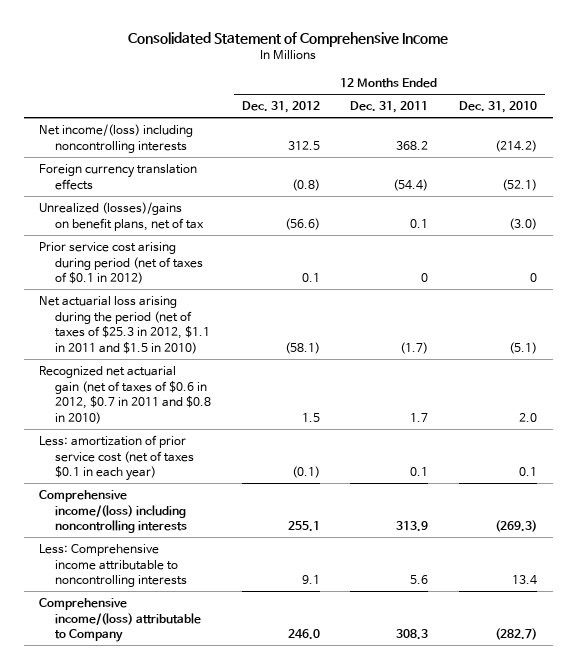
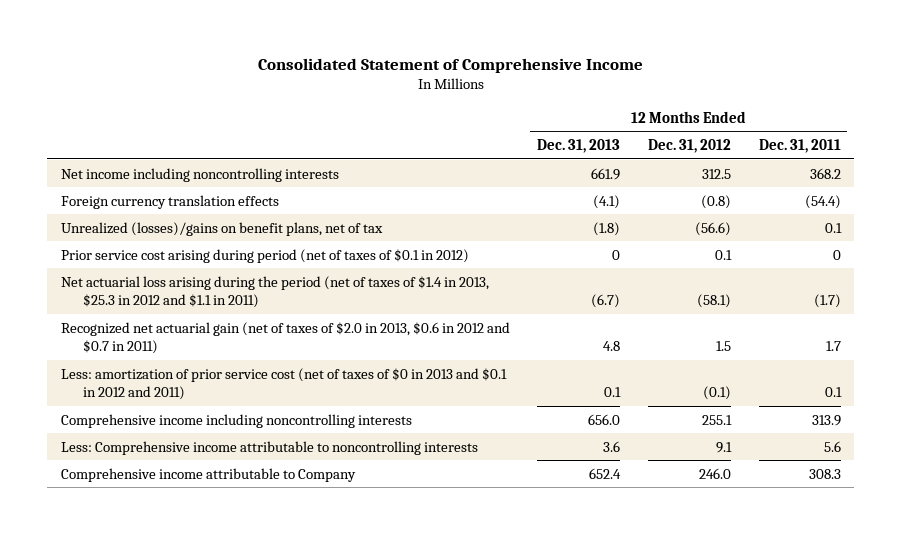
- | 12 Months Ended Dec. 31, 2012 | 12 Months Ended Dec. 31, 2011 | 12 Months Ended Dec. 31, 2010
+ | 12 Months Ended Dec. 31, 2013 | 12 Months Ended Dec. 31, 2012 | 12 Months Ended Dec. 31, 2011
- Net income/(loss) including noncontrolling interests | 312.5 | 368.2 | (214.2)
+ Net income including noncontrolling interests | 661.9 | 312.5 | 368.2
- Net actuarial loss arising during the period (net of taxes of $25.3 in 2012, $1.1 in 2011 and $1.5 in 2010) | (58.1) | (1.7) | (5.1)
- Recognized net actuarial gain (net of taxes of $0.6 in 2012, $0.7 in 2011 and $0.8 in 2010) | 1.5 | 1.7 | 2.0
- Less: amortization of prior service cost (net of taxes $0.1 in each year) | (0.1) | 0.1 | 0.1
- Comprehensive income/(loss) including noncontrolling interests | 255.1 | 313.9 | (269.3)
+ Net actuarial loss arising during the period (net of taxes of $1.4 in 2013, $25.3 in 2012 and $1.1 in 2011) | (6.7) | (58.1) | (1.7)
+ Recognized net actuarial gain (net of taxes of $2.0 in 2013, $0.6 in 2012 and $0.7 in 2011) | 4.8 | 1.5 | 1.7
+ Less: amortization of prior service cost (net of taxes of $0 in 2013 and $0.1 in 2012 and 2011) | 0.1 | (0.1) | 0.1
+ Comprehensive income including noncontrolling interests | 656.0 | 255.1 | 313.9
- Comprehensive income/(loss) attributable to Company | 246.0 | 308.3 | (282.7)
+ Comprehensive income attributable to Company | 652.4 | 246.0 | 308.3

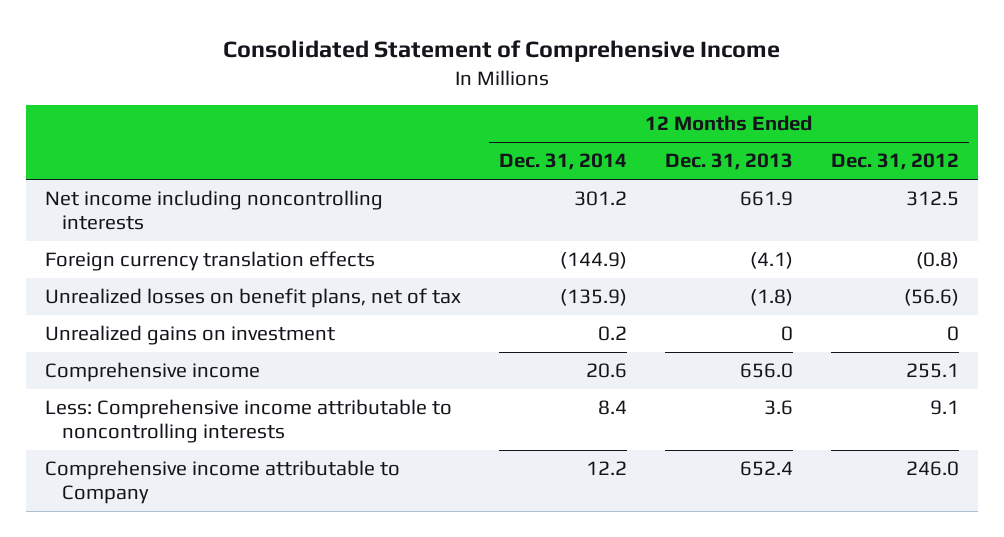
- | 12 Months Ended Dec. 31, 2013 | 12 Months Ended Dec. 31, 2012 | 12 Months Ended Dec. 31, 2011
+ | 12 Months Ended Dec. 31, 2014 | 12 Months Ended Dec. 31, 2013 | 12 Months Ended Dec. 31, 2012
- Unrealized (losses)/gains on benefit plans, net of tax | (1.8) | (56.6) | 0.1
- Prior service cost arising during period (net of taxes of $0.1 in 2012) | 0 | 0.1 | 0
- Net actuarial loss arising during the period (net of taxes of $1.4 in 2013, $25.3 in 2012 and $1.1 in 2011) | (6.7) | (58.1) | (1.7)
- Recognized net actuarial gain (net of taxes of $2.0 in 2013, $0.6 in 2012 and $0.7 in 2011) | 4.8 | 1.5 | 1.7
- Less: amortization of prior service cost (net of taxes of $0 in 2013 and $0.1 in 2012 and 2011) | 0.1 | (0.1) | 0.1
- Comprehensive income including noncontrolling interests | 656.0 | 255.1 | 313.9
+ Unrealized losses on benefit plans, net of tax | (135.9) | (1.8) | (56.6)
+ Unrealized gains on investment | 0.2 | 0 | 0
+ Comprehensive income | 20.6 | 656.0 | 255.1

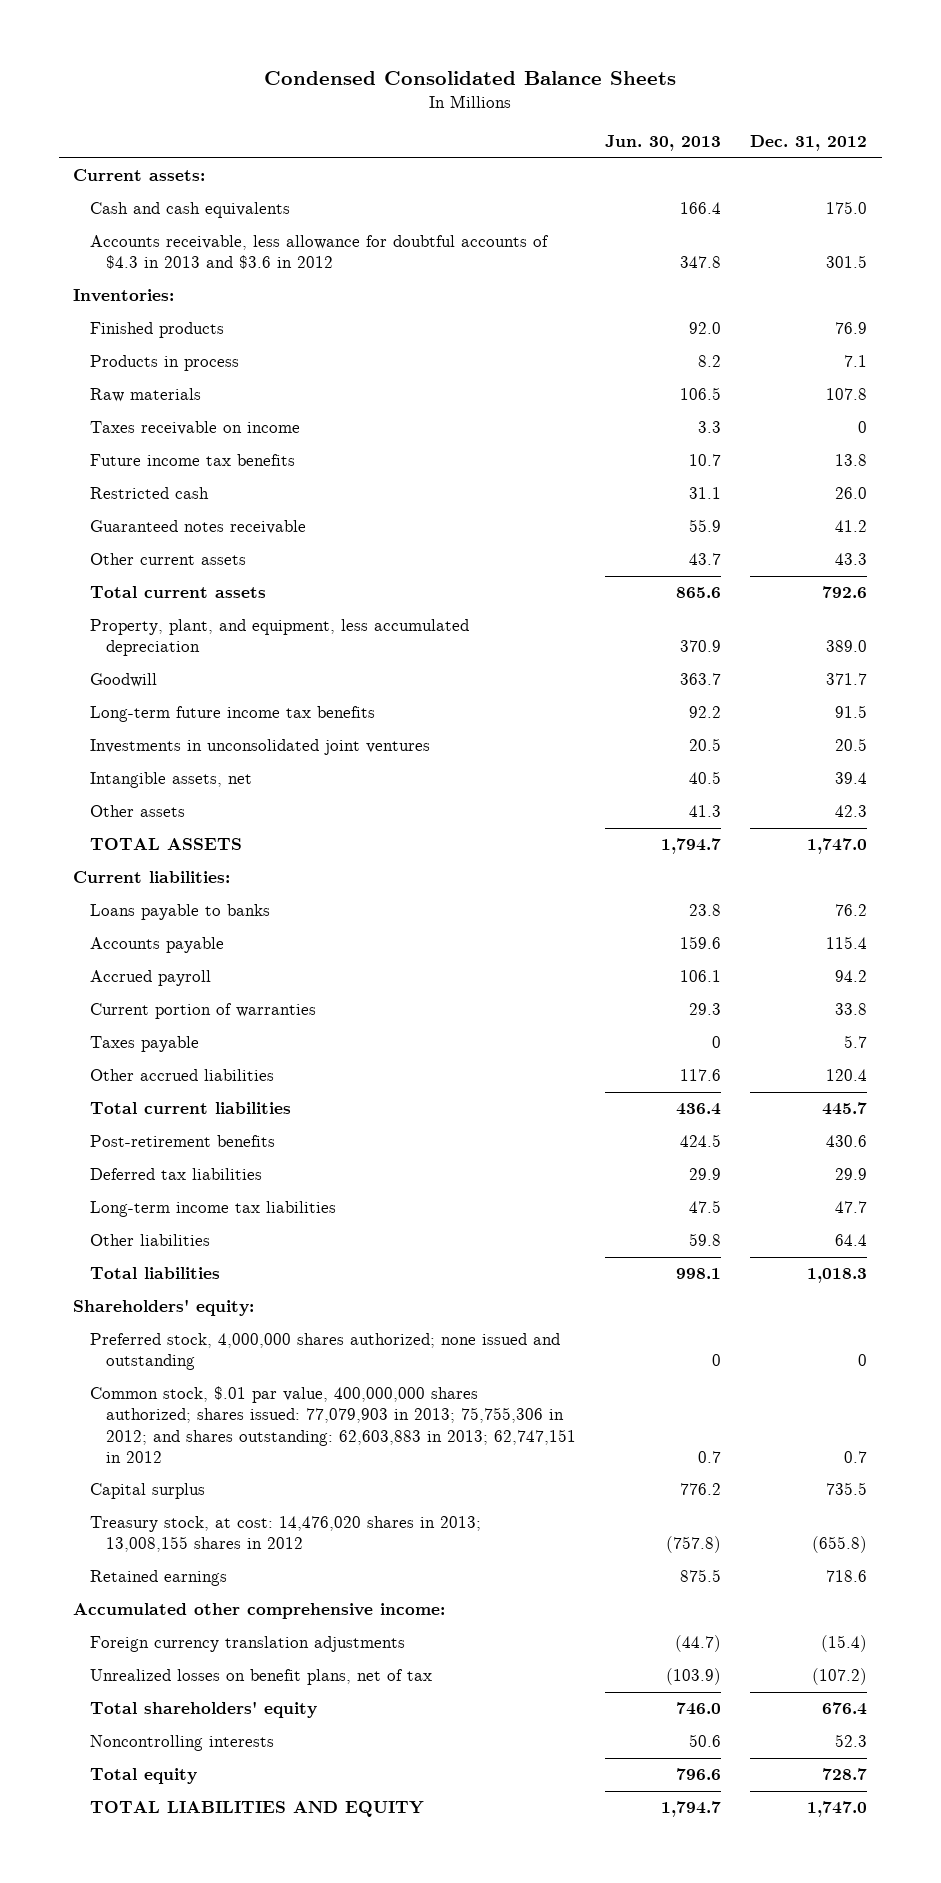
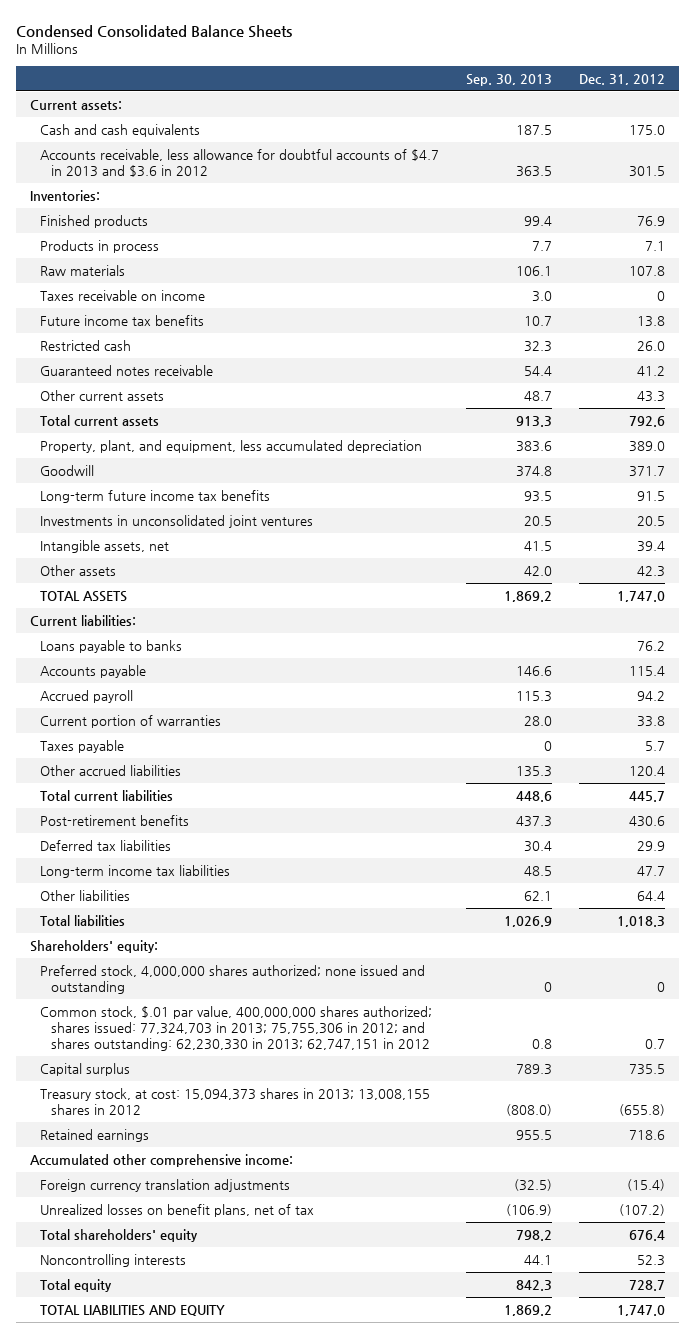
- | Jun. 30, 2013 | Dec. 31, 2012
+ | Sep. 30, 2013 | Dec. 31, 2012
- Accounts receivable, less allowance for doubtful accounts of $4.3 in 2013 and $3.6 in 2012 | 347.8 | 301.5
+ Accounts receivable, less allowance for doubtful accounts of $4.7 in 2013 and $3.6 in 2012 | 363.5 | 301.5
- Common stock, $.01 par value, 400,000,000 shares authorized; shares issued: 77,079,903 in 2013; 75,755,306 in 2012; and shares outstanding: 62,603,883 in 2013; 62,747,151 in 2012 | 0.7 | 0.7
+ Common stock, $.01 par value, 400,000,000 shares authorized; shares issued: 77,324,703 in 2013; 75,755,306 in 2012; and shares outstanding: 62,230,330 in 2013; 62,747,151 in 2012 | 0.8 | 0.7
- Treasury stock, at cost: 14,476,020 shares in 2013; 13,008,155 shares in 2012 | (757.8) | (655.8)
+ Treasury stock, at cost: 15,094,373 shares in 2013; 13,008,155 shares in 2012 | (808.0) | (655.8)

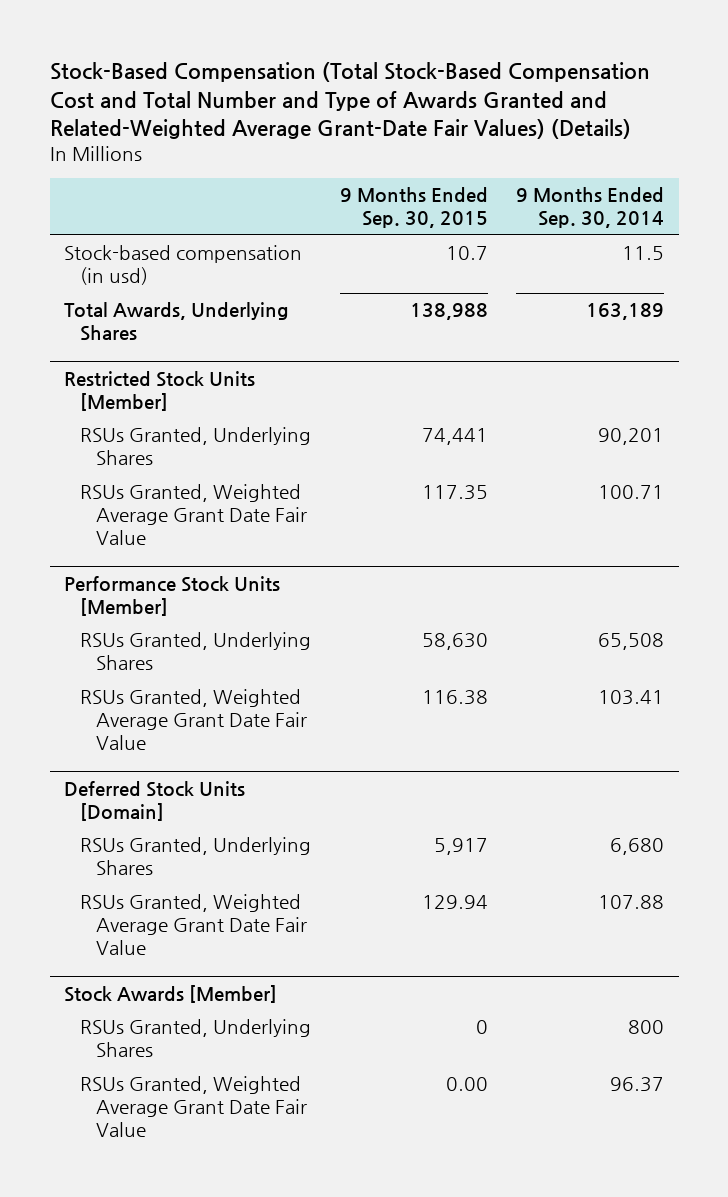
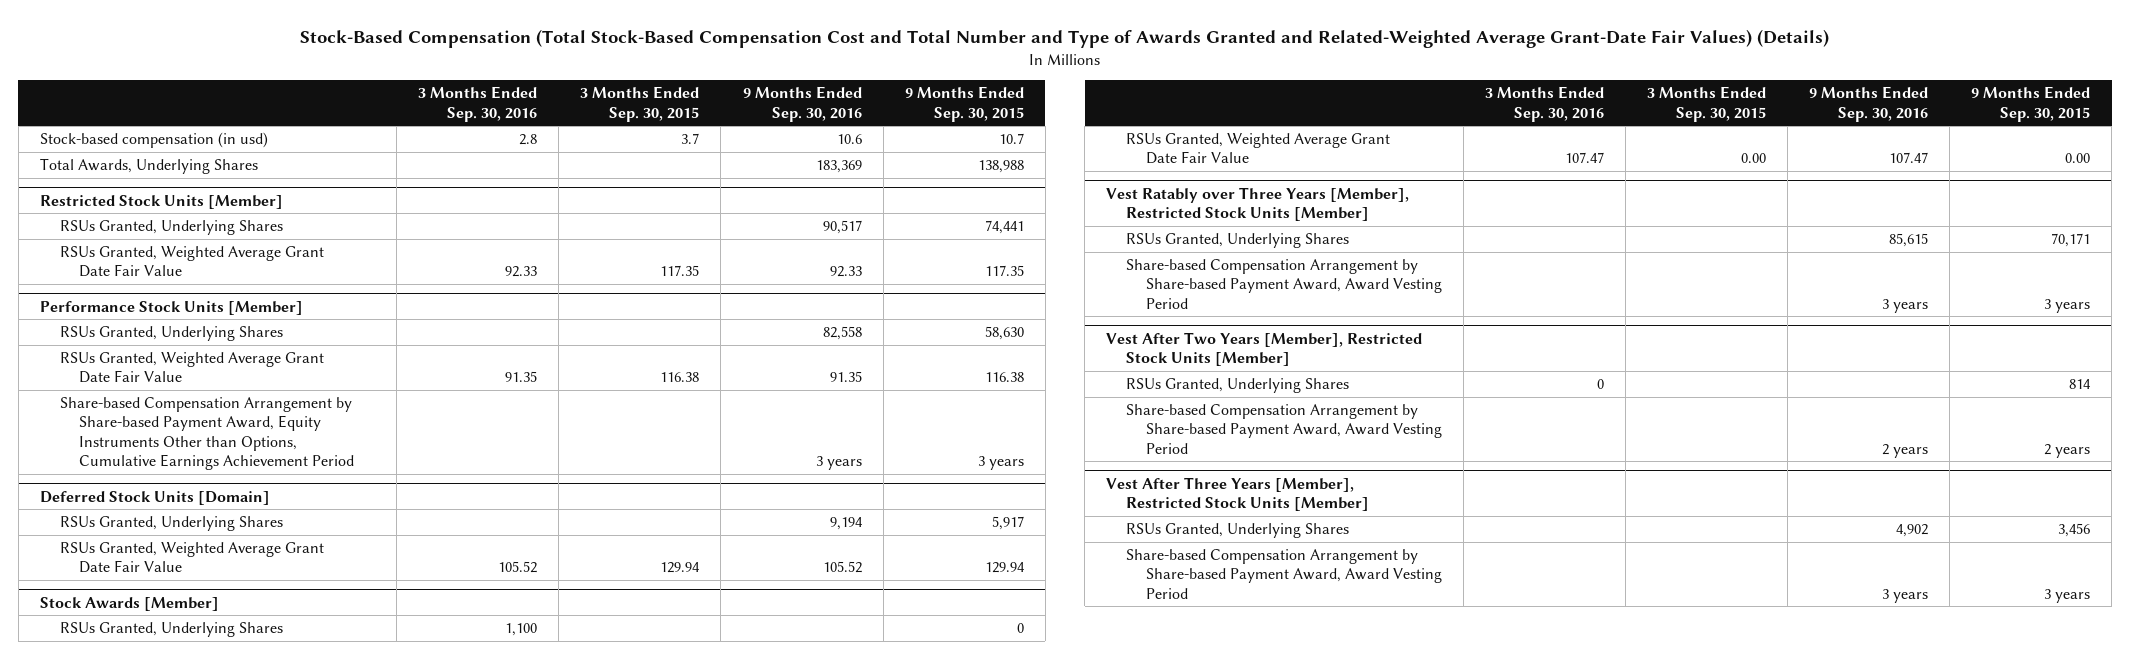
- | 9 Months Ended Sep. 30, 2015 | 9 Months Ended Sep. 30, 2014
+ | 3 Months Ended Sep. 30, 2016 | 3 Months Ended Sep. 30, 2015 | 9 Months Ended Sep. 30, 2016 | 9 Months Ended Sep. 30, 2015
@ Performance Stock Units [Member]
+ Share-based Compensation Arrangement by Share-based Payment Award, Equity Instruments Other than Options, Cumulative Earnings Achievement Period | | | 3 years | 3 years
+ Vest Ratably over Three Years [Member], Restricted Stock Units [Member]
+ RSUs Granted, Underlying Shares | | | 85,615 | 70,171
+ Share-based Compensation Arrangement by Share-based Payment Award, Award Vesting Period | | | 3 years | 3 years
+ Vest After Two Years [Member], Restricted Stock Units [Member]
+ RSUs Granted, Underlying Shares | 0 | | | 814
+ Share-based Compensation Arrangement by Share-based Payment Award, Award Vesting Period | | | 2 years | 2 years
+ Vest After Three Years [Member], Restricted Stock Units [Member]
+ RSUs Granted, Underlying Shares | | | 4,902 | 3,456
+ Share-based Compensation Arrangement by Share-based Payment Award, Award Vesting Period | | | 3 years | 3 years

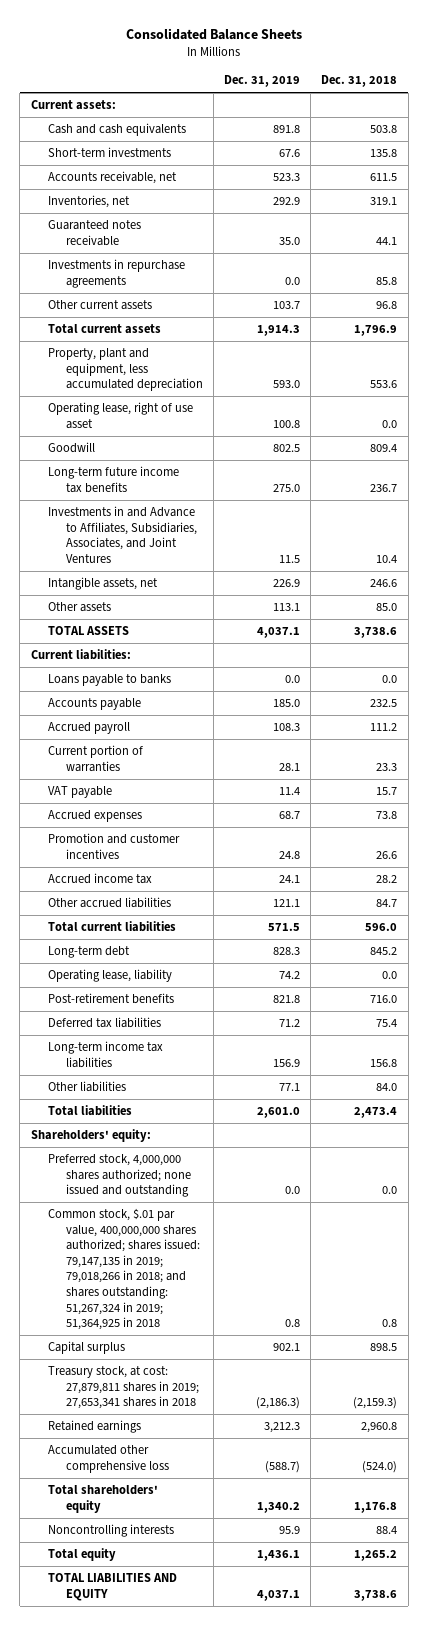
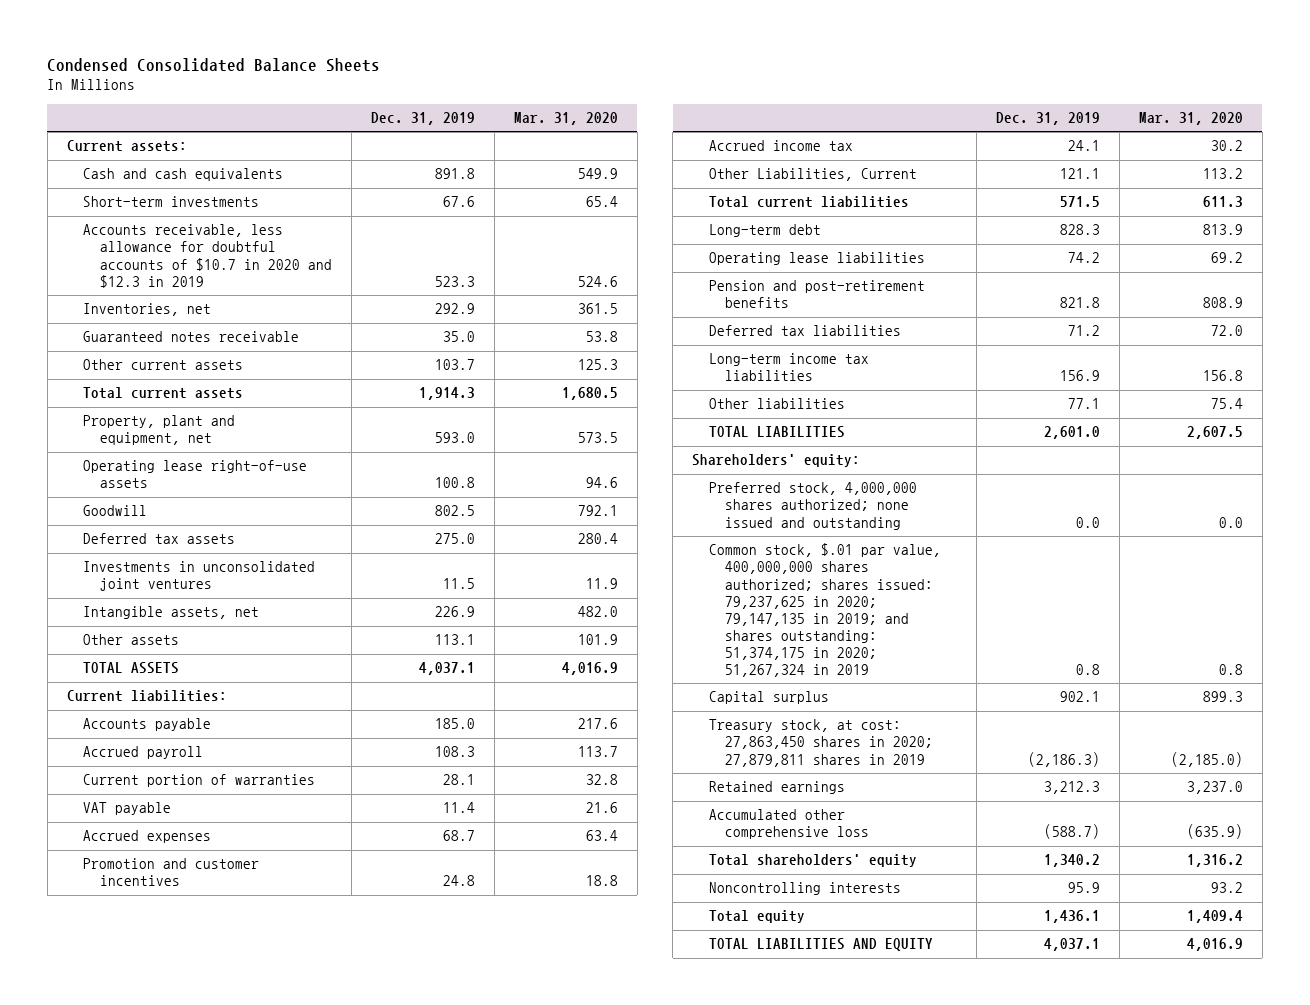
- Consolidated Balance Sheets
+ Condensed Consolidated Balance Sheets
- | Dec. 31, 2019 | Dec. 31, 2018
+ | Dec. 31, 2019 | Mar. 31, 2020
- Accounts receivable, net | 523.3 | 611.5
+ Accounts receivable, less allowance for doubtful accounts of $10.7 in 2020 and $12.3 in 2019 | 523.3 | 524.6
- Investments in repurchase agreements | 0.0 | 85.8
- Property, plant and equipment, less accumulated depreciation | 593.0 | 553.6
- Operating lease, right of use asset | 100.8 | 0.0
+ Property, plant and equipment, net | 593.0 | 573.5
+ Operating lease right-of-use assets | 100.8 | 94.6
- Long-term future income tax benefits | 275.0 | 236.7
- Investments in and Advance to Affiliates, Subsidiaries, Associates, and Joint Ventures | 11.5 | 10.4
+ Deferred tax assets | 275.0 | 280.4
+ Investments in unconsolidated joint ventures | 11.5 | 11.9
- Loans payable to banks | 0.0 | 0.0
- Other accrued liabilities | 121.1 | 84.7
+ Other Liabilities, Current | 121.1 | 113.2
- Operating lease, liability | 74.2 | 0.0
- Post-retirement benefits | 821.8 | 716.0
+ Operating lease liabilities | 74.2 | 69.2
+ Pension and post-retirement benefits | 821.8 | 808.9
- Total liabilities | 2,601.0 | 2,473.4
+ TOTAL LIABILITIES | 2,601.0 | 2,607.5
- Common stock, $.01 par value, 400,000,000 shares authorized; shares issued: 79,147,135 in 2019; 79,018,266 in 2018; and shares outstanding: 51,267,324 in 2019; 51,364,925 in 2018 | 0.8 | 0.8
+ Common stock, $.01 par value, 400,000,000 shares authorized; shares issued: 79,237,625 in 2020; 79,147,135 in 2019; and shares outstanding: 51,374,175 in 2020; 51,267,324 in 2019 | 0.8 | 0.8
- Treasury stock, at cost: 27,879,811 shares in 2019; 27,653,341 shares in 2018 | (2,186.3) | (2,159.3)
+ Treasury stock, at cost: 27,863,450 shares in 2020; 27,879,811 shares in 2019 | (2,186.3) | (2,185.0)

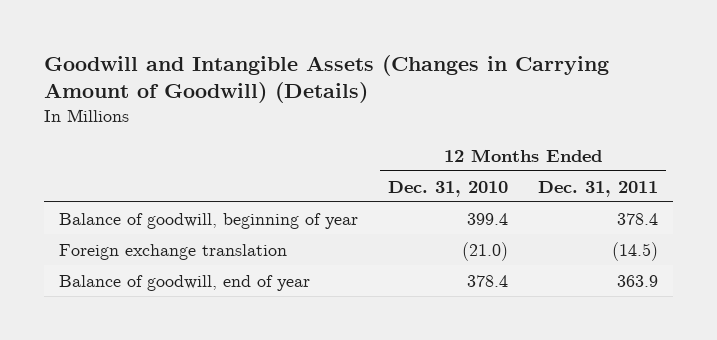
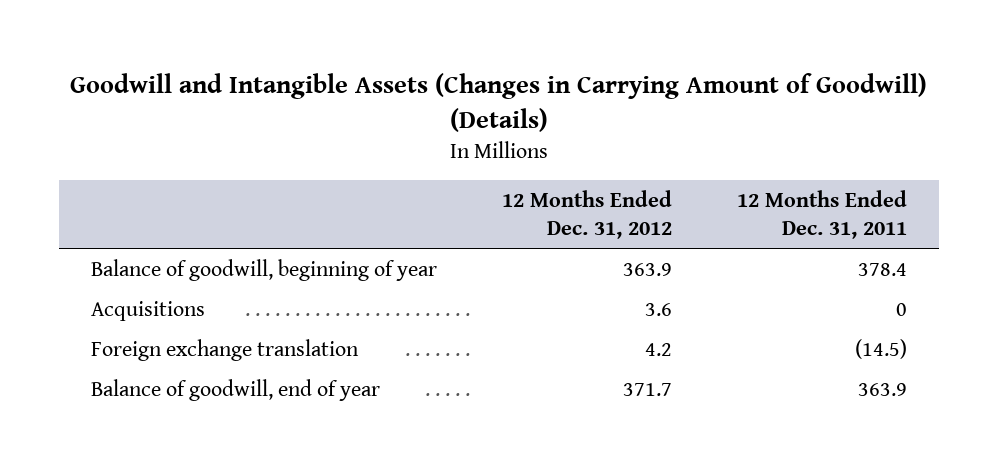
- | 12 Months Ended Dec. 31, 2010 | 12 Months Ended Dec. 31, 2011
+ | 12 Months Ended Dec. 31, 2012 | 12 Months Ended Dec. 31, 2011
+ Acquisitions | 3.6 | 0

